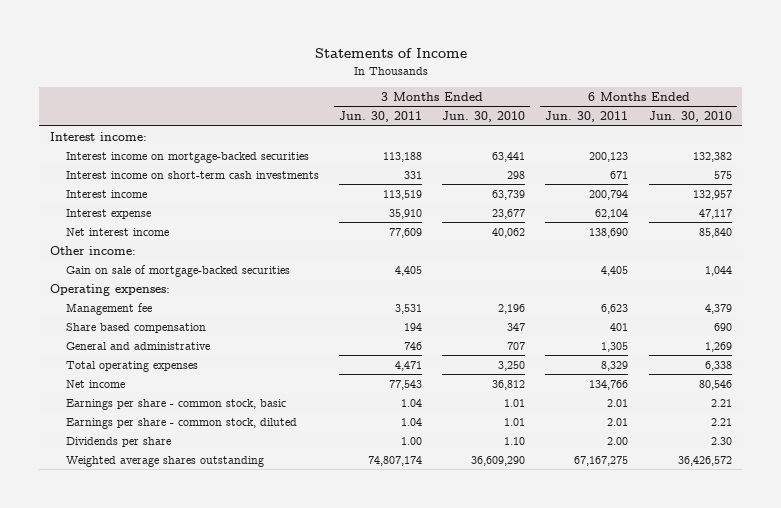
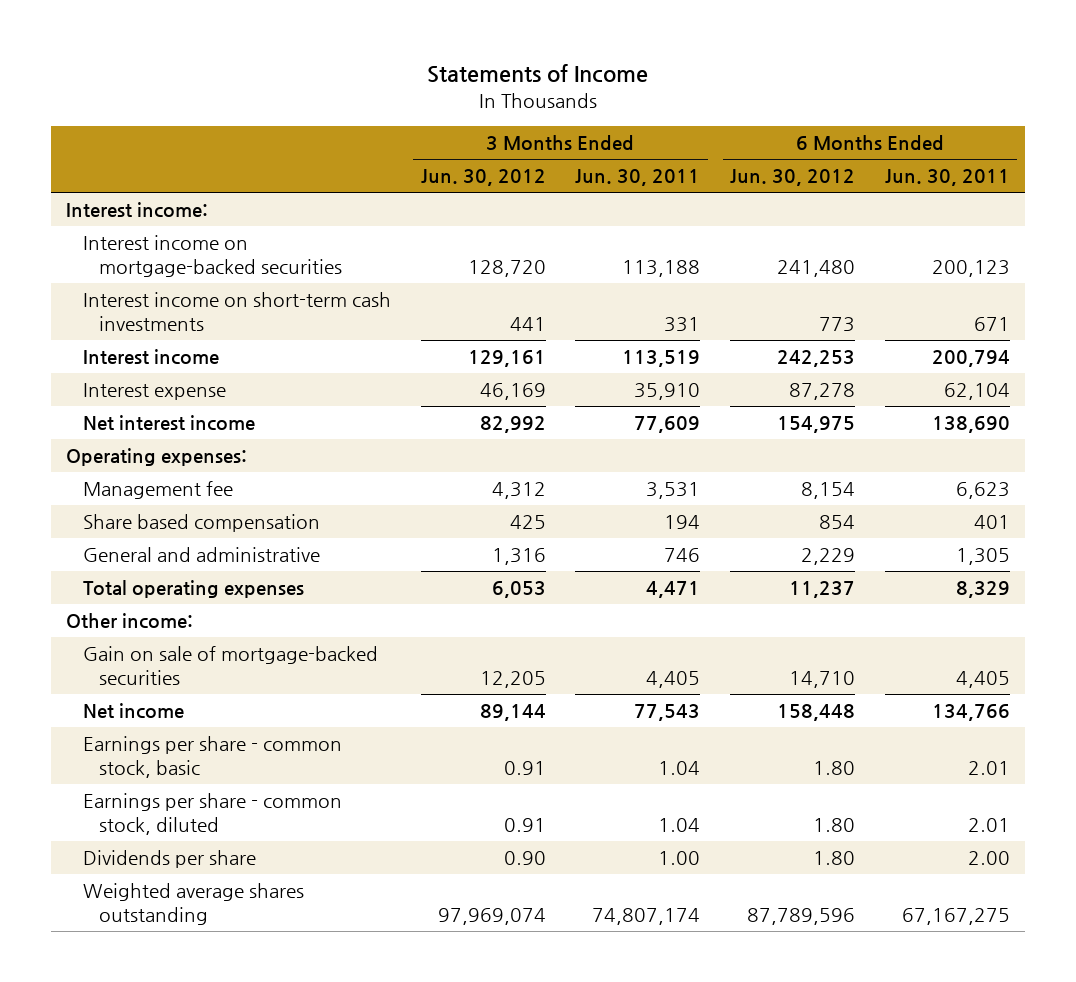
- | 3 Months Ended Jun. 30, 2011 | 3 Months Ended Jun. 30, 2010 | 6 Months Ended Jun. 30, 2011 | 6 Months Ended Jun. 30, 2010
+ | 3 Months Ended Jun. 30, 2012 | 3 Months Ended Jun. 30, 2011 | 6 Months Ended Jun. 30, 2012 | 6 Months Ended Jun. 30, 2011
moved down: Other income:
moved down: Gain on sale of mortgage-backed securities | 12,205 | 4,405 | 14,710 | 4,405

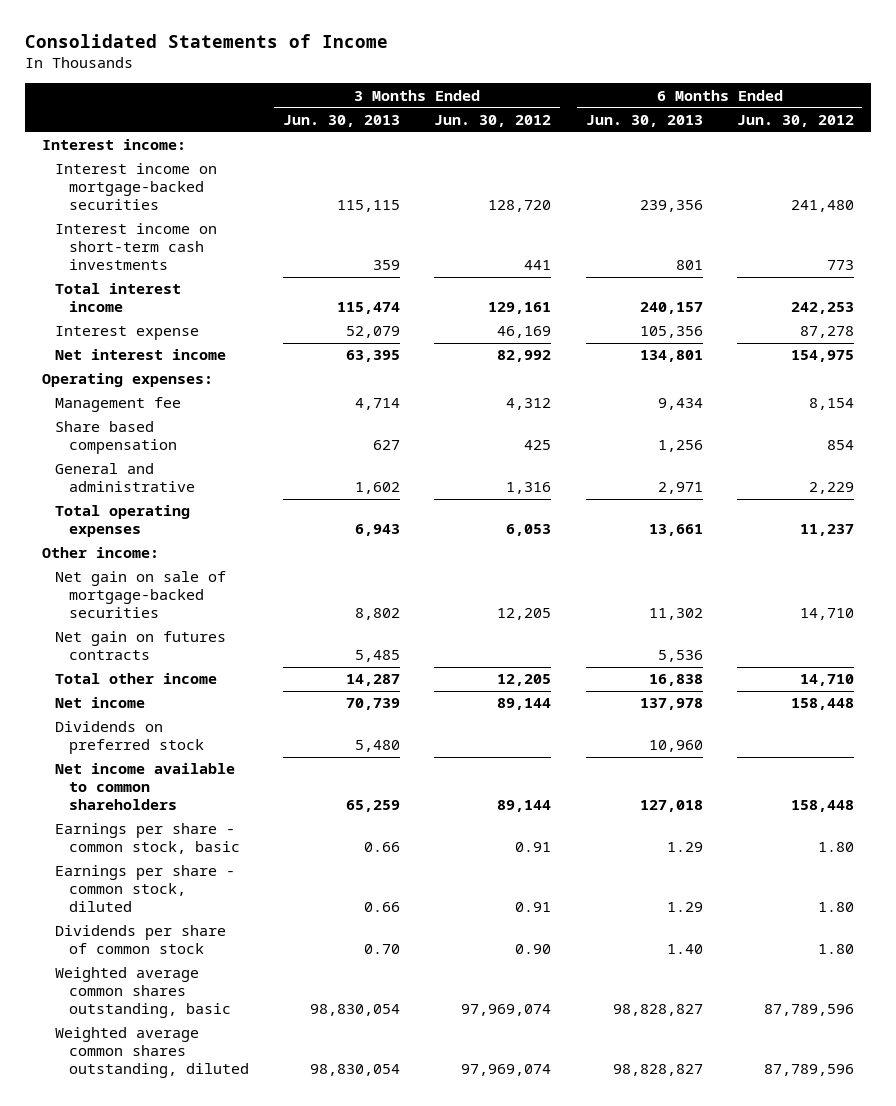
- Statements of Income
+ Consolidated Statements of Income
- | 3 Months Ended Jun. 30, 2012 | 3 Months Ended Jun. 30, 2011 | 6 Months Ended Jun. 30, 2012 | 6 Months Ended Jun. 30, 2011
+ | 3 Months Ended Jun. 30, 2013 | 3 Months Ended Jun. 30, 2012 | 6 Months Ended Jun. 30, 2013 | 6 Months Ended Jun. 30, 2012
- Interest income | 129,161 | 113,519 | 242,253 | 200,794
+ Total interest income | 115,474 | 129,161 | 240,157 | 242,253
- Gain on sale of mortgage-backed securities | 12,205 | 4,405 | 14,710 | 4,405
+ Net gain on sale of mortgage-backed securities | 8,802 | 12,205 | 11,302 | 14,710
+ Net gain on futures contracts | 5,485 | | 5,536 |
+ Total other income | 14,287 | 12,205 | 16,838 | 14,710
+ Dividends on preferred stock | 5,480 | | 10,960 |
+ Net income available to common shareholders | 65,259 | 89,144 | 127,018 | 158,448
- Dividends per share | 0.90 | 1.00 | 1.80 | 2.00
- Weighted average shares outstanding | 97,969,074 | 74,807,174 | 87,789,596 | 67,167,275
+ Dividends per share of common stock | 0.70 | 0.90 | 1.40 | 1.80
+ Weighted average common shares outstanding, basic | 98,830,054 | 97,969,074 | 98,828,827 | 87,789,596
+ Weighted average common shares outstanding, diluted | 98,830,054 | 97,969,074 | 98,828,827 | 87,789,596

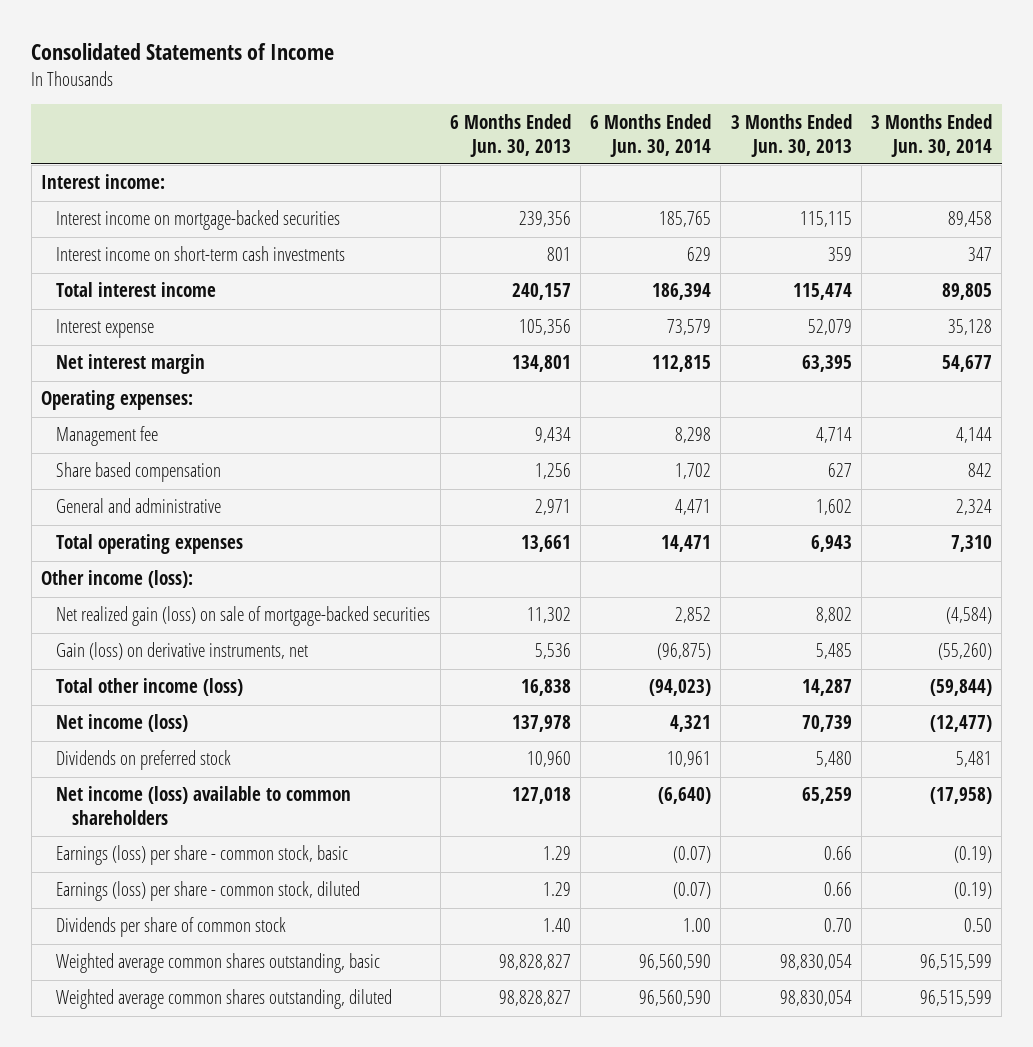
- | 3 Months Ended Jun. 30, 2013 | 3 Months Ended Jun. 30, 2012 | 6 Months Ended Jun. 30, 2013 | 6 Months Ended Jun. 30, 2012
+ | 6 Months Ended Jun. 30, 2013 | 6 Months Ended Jun. 30, 2014 | 3 Months Ended Jun. 30, 2013 | 3 Months Ended Jun. 30, 2014
- Net interest income | 63,395 | 82,992 | 134,801 | 154,975
+ Net interest margin | 134,801 | 112,815 | 63,395 | 54,677
- Other income:
- Net gain on sale of mortgage-backed securities | 8,802 | 12,205 | 11,302 | 14,710
- Net gain on futures contracts | 5,485 | | 5,536 |
- Total other income | 14,287 | 12,205 | 16,838 | 14,710
- Net income | 70,739 | 89,144 | 137,978 | 158,448
+ Other income (loss):
+ Net realized gain (loss) on sale of mortgage-backed securities | 11,302 | 2,852 | 8,802 | (4,584)
+ Gain (loss) on derivative instruments, net | 5,536 | (96,875) | 5,485 | (55,260)
+ Total other income (loss) | 16,838 | (94,023) | 14,287 | (59,844)
+ Net income (loss) | 137,978 | 4,321 | 70,739 | (12,477)
- Net income available to common shareholders | 65,259 | 89,144 | 127,018 | 158,448
- Earnings per share - common stock, basic | 0.66 | 0.91 | 1.29 | 1.80
- Earnings per share - common stock, diluted | 0.66 | 0.91 | 1.29 | 1.80
+ Net income (loss) available to common shareholders | 127,018 | (6,640) | 65,259 | (17,958)
+ Earnings (loss) per share - common stock, basic | 1.29 | (0.07) | 0.66 | (0.19)
+ Earnings (loss) per share - common stock, diluted | 1.29 | (0.07) | 0.66 | (0.19)

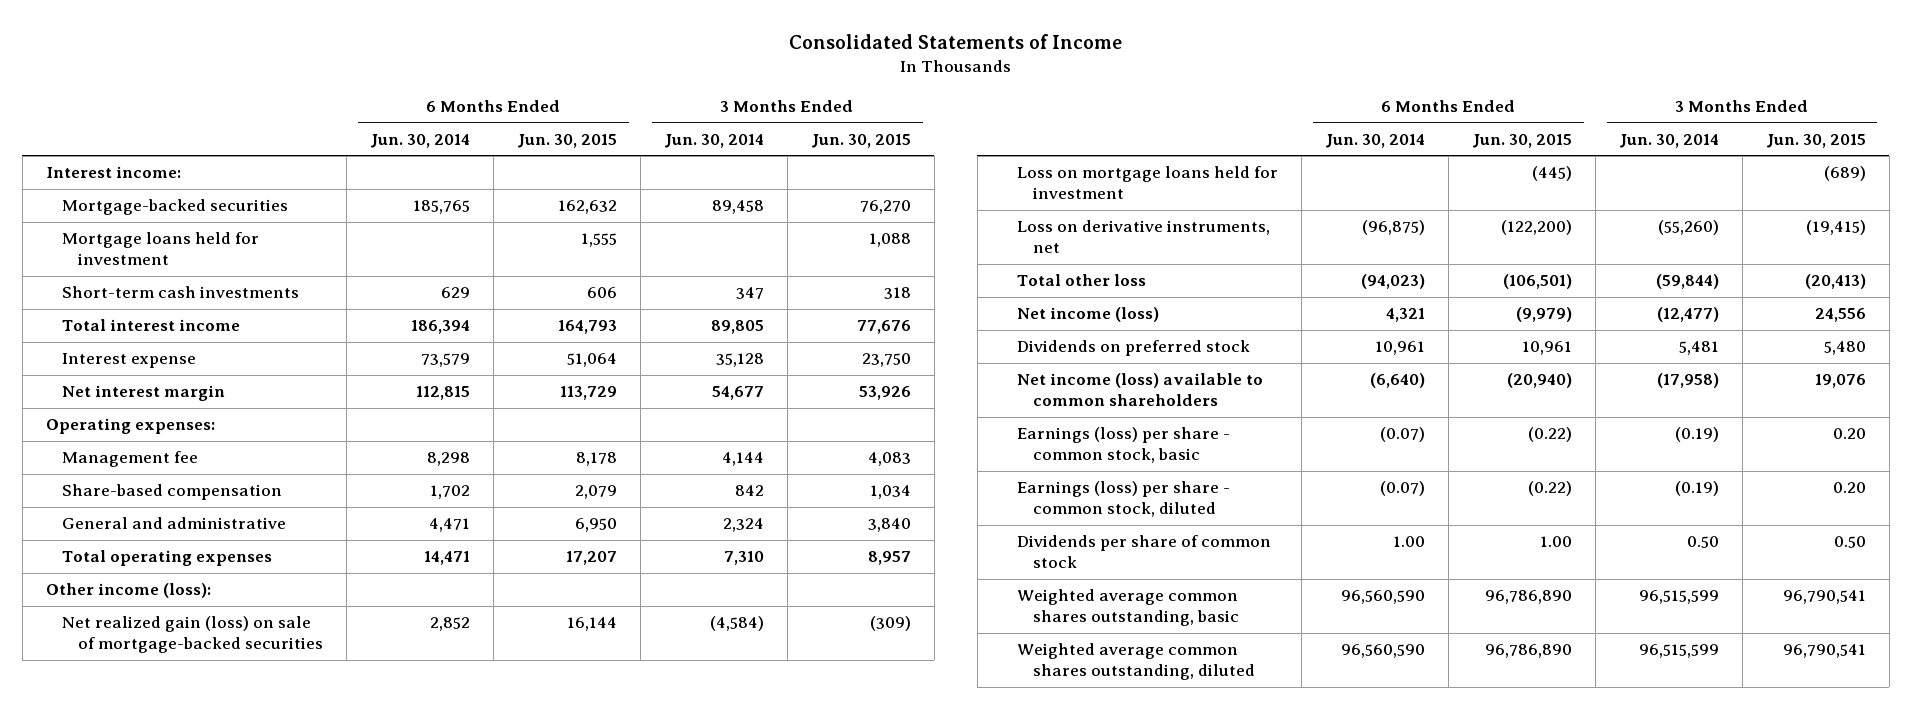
- | 6 Months Ended Jun. 30, 2013 | 6 Months Ended Jun. 30, 2014 | 3 Months Ended Jun. 30, 2013 | 3 Months Ended Jun. 30, 2014
+ | 6 Months Ended Jun. 30, 2014 | 6 Months Ended Jun. 30, 2015 | 3 Months Ended Jun. 30, 2014 | 3 Months Ended Jun. 30, 2015
- Interest income on mortgage-backed securities | 239,356 | 185,765 | 115,115 | 89,458
- Interest income on short-term cash investments | 801 | 629 | 359 | 347
+ Mortgage-backed securities | 185,765 | 162,632 | 89,458 | 76,270
+ Mortgage loans held for investment | | 1,555 | | 1,088
+ Short-term cash investments | 629 | 606 | 347 | 318
- Share based compensation | 1,256 | 1,702 | 627 | 842
+ Share-based compensation | 1,702 | 2,079 | 842 | 1,034
- Gain (loss) on derivative instruments, net | 5,536 | (96,875) | 5,485 | (55,260)
- Total other income (loss) | 16,838 | (94,023) | 14,287 | (59,844)
+ Loss on mortgage loans held for investment | | (445) | | (689)
+ Loss on derivative instruments, net | (96,875) | (122,200) | (55,260) | (19,415)
+ Total other loss | (94,023) | (106,501) | (59,844) | (20,413)

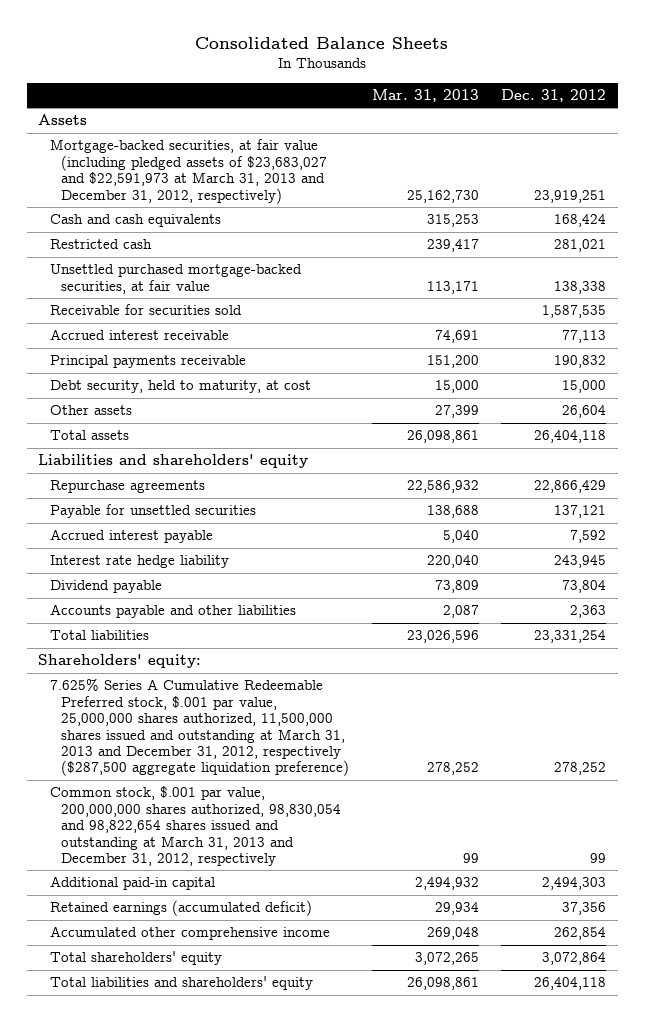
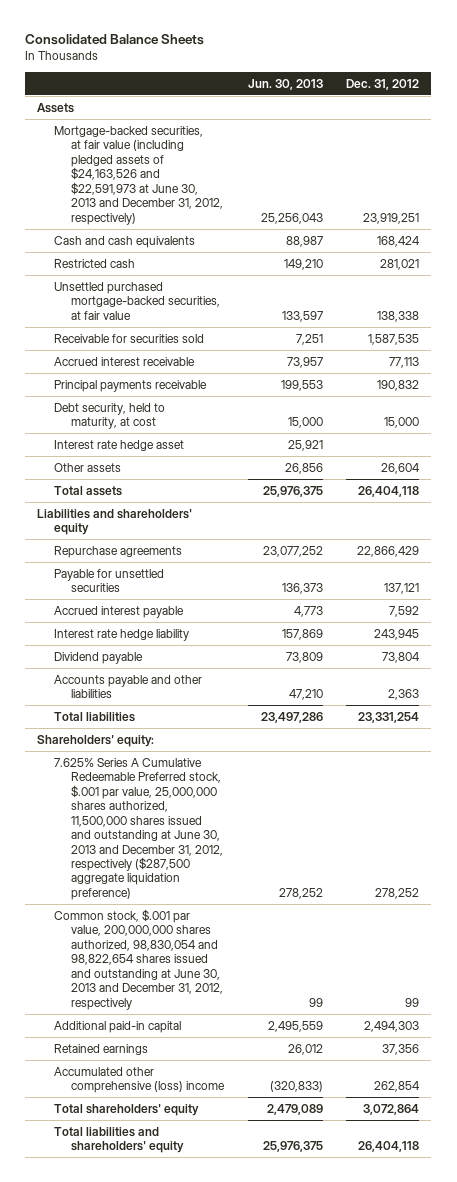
- | Mar. 31, 2013 | Dec. 31, 2012
+ | Jun. 30, 2013 | Dec. 31, 2012
- Mortgage-backed securities, at fair value (including pledged assets of $23,683,027 and $22,591,973 at March 31, 2013 and December 31, 2012, respectively) | 25,162,730 | 23,919,251
+ Mortgage-backed securities, at fair value (including pledged assets of $24,163,526 and $22,591,973 at June 30, 2013 and December 31, 2012, respectively) | 25,256,043 | 23,919,251
+ Interest rate hedge asset | 25,921 |
- 7.625% Series A Cumulative Redeemable Preferred stock, $.001 par value, 25,000,000 shares authorized, 11,500,000 shares issued and outstanding at March 31, 2013 and December 31, 2012, respectively ($287,500 aggregate liquidation preference) | 278,252 | 278,252
- Common stock, $.001 par value, 200,000,000 shares authorized, 98,830,054 and 98,822,654 shares issued and outstanding at March 31, 2013 and December 31, 2012, respectively | 99 | 99
+ 7.625% Series A Cumulative Redeemable Preferred stock, $.001 par value, 25,000,000 shares authorized, 11,500,000 shares issued and outstanding at June 30, 2013 and December 31, 2012, respectively ($287,500 aggregate liquidation preference) | 278,252 | 278,252
+ Common stock, $.001 par value, 200,000,000 shares authorized, 98,830,054 and 98,822,654 shares issued and outstanding at June 30, 2013 and December 31, 2012, respectively | 99 | 99
- Retained earnings (accumulated deficit) | 29,934 | 37,356
- Accumulated other comprehensive income | 269,048 | 262,854
+ Retained earnings | 26,012 | 37,356
+ Accumulated other comprehensive (loss) income | (320,833) | 262,854

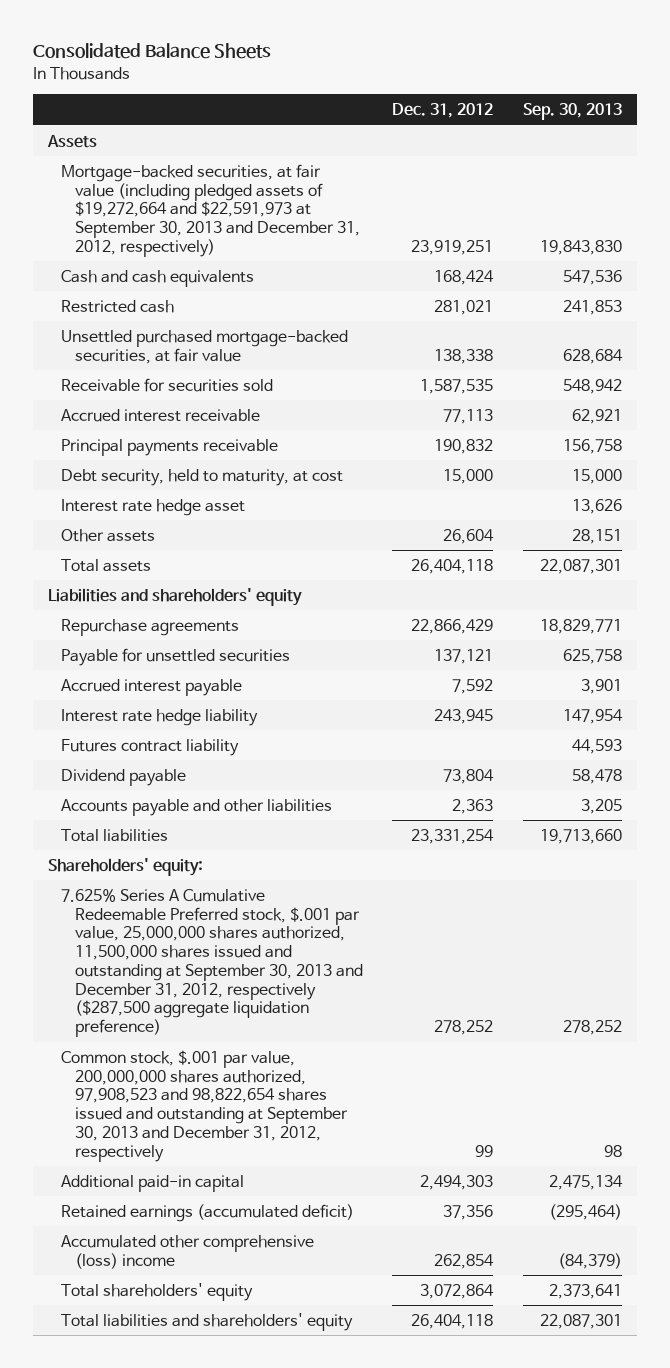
- | Jun. 30, 2013 | Dec. 31, 2012
+ | Dec. 31, 2012 | Sep. 30, 2013
- Mortgage-backed securities, at fair value (including pledged assets of $24,163,526 and $22,591,973 at June 30, 2013 and December 31, 2012, respectively) | 25,256,043 | 23,919,251
+ Mortgage-backed securities, at fair value (including pledged assets of $19,272,664 and $22,591,973 at September 30, 2013 and December 31, 2012, respectively) | 23,919,251 | 19,843,830
+ Futures contract liability | | 44,593
- 7.625% Series A Cumulative Redeemable Preferred stock, $.001 par value, 25,000,000 shares authorized, 11,500,000 shares issued and outstanding at June 30, 2013 and December 31, 2012, respectively ($287,500 aggregate liquidation preference) | 278,252 | 278,252
- Common stock, $.001 par value, 200,000,000 shares authorized, 98,830,054 and 98,822,654 shares issued and outstanding at June 30, 2013 and December 31, 2012, respectively | 99 | 99
+ 7.625% Series A Cumulative Redeemable Preferred stock, $.001 par value, 25,000,000 shares authorized, 11,500,000 shares issued and outstanding at September 30, 2013 and December 31, 2012, respectively ($287,500 aggregate liquidation preference) | 278,252 | 278,252
+ Common stock, $.001 par value, 200,000,000 shares authorized, 97,908,523 and 98,822,654 shares issued and outstanding at September 30, 2013 and December 31, 2012, respectively | 99 | 98
- Retained earnings | 26,012 | 37,356
+ Retained earnings (accumulated deficit) | 37,356 | (295,464)

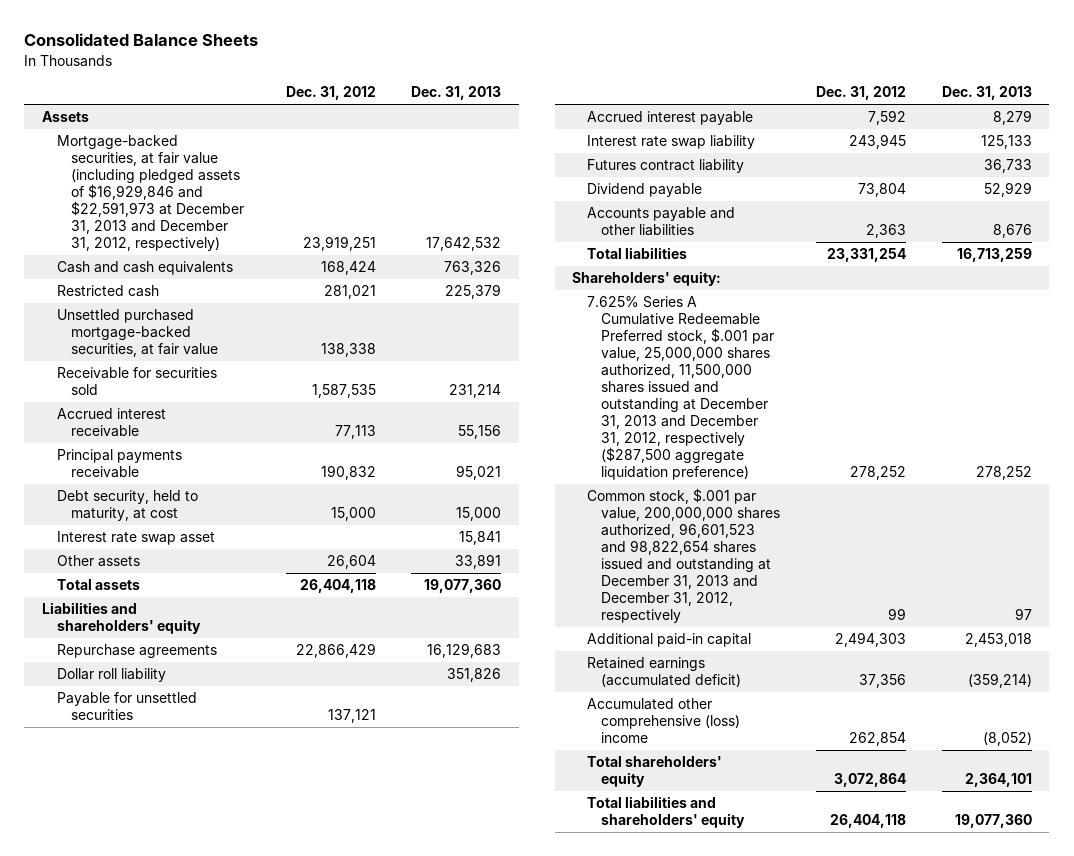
- | Dec. 31, 2012 | Sep. 30, 2013
+ | Dec. 31, 2012 | Dec. 31, 2013
- Mortgage-backed securities, at fair value (including pledged assets of $19,272,664 and $22,591,973 at September 30, 2013 and December 31, 2012, respectively) | 23,919,251 | 19,843,830
+ Mortgage-backed securities, at fair value (including pledged assets of $16,929,846 and $22,591,973 at December 31, 2013 and December 31, 2012, respectively) | 23,919,251 | 17,642,532
- Interest rate hedge asset | | 13,626
+ Interest rate swap asset | | 15,841
+ Dollar roll liability | | 351,826
- Interest rate hedge liability | 243,945 | 147,954
+ Interest rate swap liability | 243,945 | 125,133
- 7.625% Series A Cumulative Redeemable Preferred stock, $.001 par value, 25,000,000 shares authorized, 11,500,000 shares issued and outstanding at September 30, 2013 and December 31, 2012, respectively ($287,500 aggregate liquidation preference) | 278,252 | 278,252
- Common stock, $.001 par value, 200,000,000 shares authorized, 97,908,523 and 98,822,654 shares issued and outstanding at September 30, 2013 and December 31, 2012, respectively | 99 | 98
+ 7.625% Series A Cumulative Redeemable Preferred stock, $.001 par value, 25,000,000 shares authorized, 11,500,000 shares issued and outstanding at December 31, 2013 and December 31, 2012, respectively ($287,500 aggregate liquidation preference) | 278,252 | 278,252
+ Common stock, $.001 par value, 200,000,000 shares authorized, 96,601,523 and 98,822,654 shares issued and outstanding at December 31, 2013 and December 31, 2012, respectively | 99 | 97

